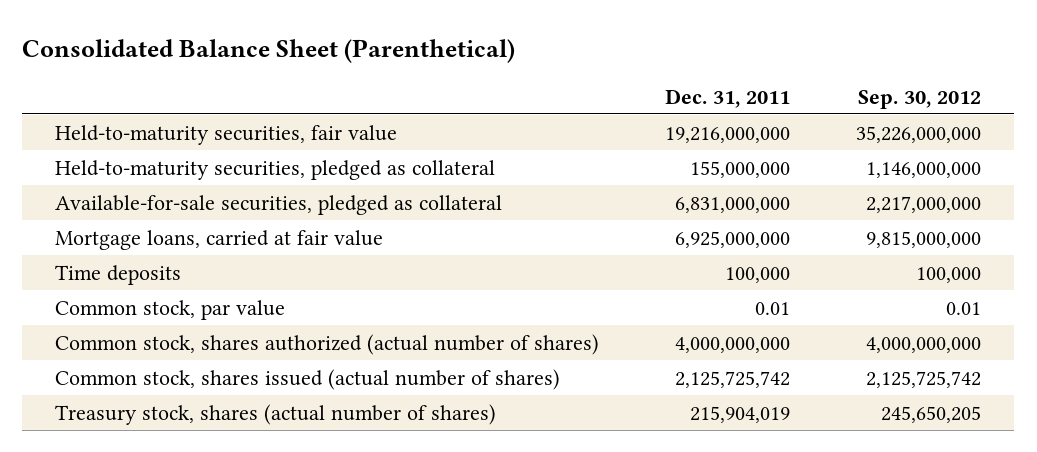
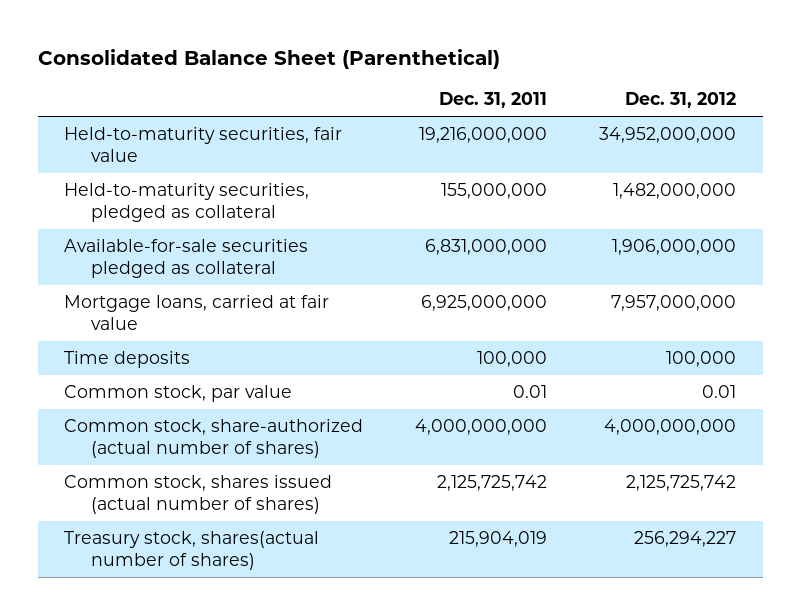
- | Dec. 31, 2011 | Sep. 30, 2012
+ | Dec. 31, 2011 | Dec. 31, 2012
- Available-for-sale securities, pledged as collateral | 6,831,000,000 | 2,217,000,000
+ Available-for-sale securities pledged as collateral | 6,831,000,000 | 1,906,000,000
- Common stock, shares authorized (actual number of shares) | 4,000,000,000 | 4,000,000,000
+ Common stock, share-authorized (actual number of shares) | 4,000,000,000 | 4,000,000,000
- Treasury stock, shares (actual number of shares) | 215,904,019 | 245,650,205
+ Treasury stock, shares(actual number of shares) | 215,904,019 | 256,294,227

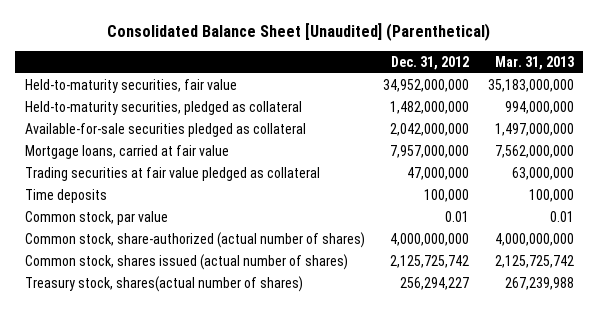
- Consolidated Balance Sheet (Parenthetical)
+ Consolidated Balance Sheet [Unaudited] (Parenthetical)
- | Dec. 31, 2011 | Dec. 31, 2012
+ | Dec. 31, 2012 | Mar. 31, 2013
- Available-for-sale securities pledged as collateral | 6,831,000,000 | 1,906,000,000
+ Available-for-sale securities pledged as collateral | 2,042,000,000 | 1,497,000,000
+ Trading securities at fair value pledged as collateral | 47,000,000 | 63,000,000

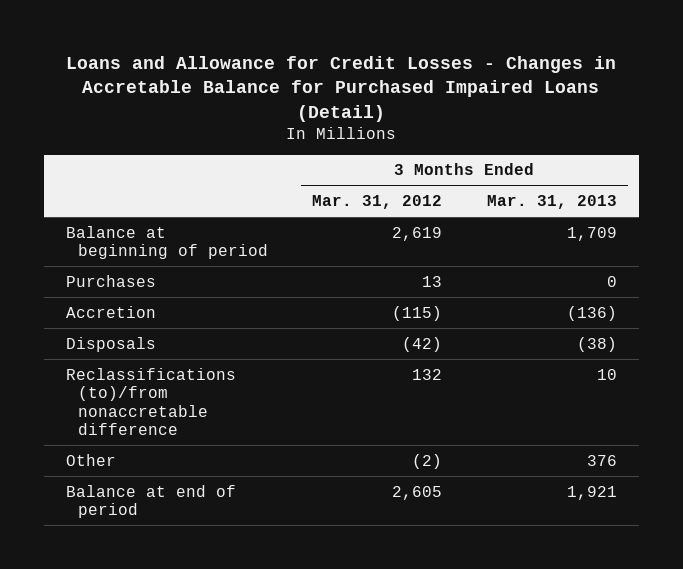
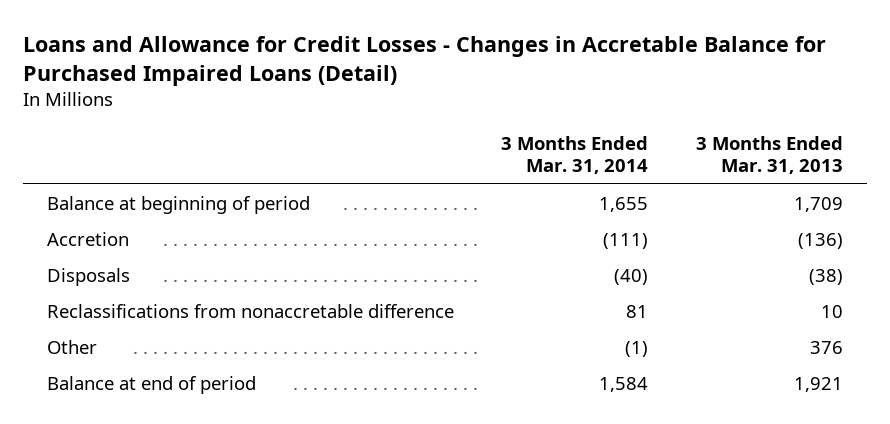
- | 3 Months Ended Mar. 31, 2012 | 3 Months Ended Mar. 31, 2013
+ | 3 Months Ended Mar. 31, 2014 | 3 Months Ended Mar. 31, 2013
- Purchases | 13 | 0
- Reclassifications (to)/from nonaccretable difference | 132 | 10
+ Reclassifications from nonaccretable difference | 81 | 10

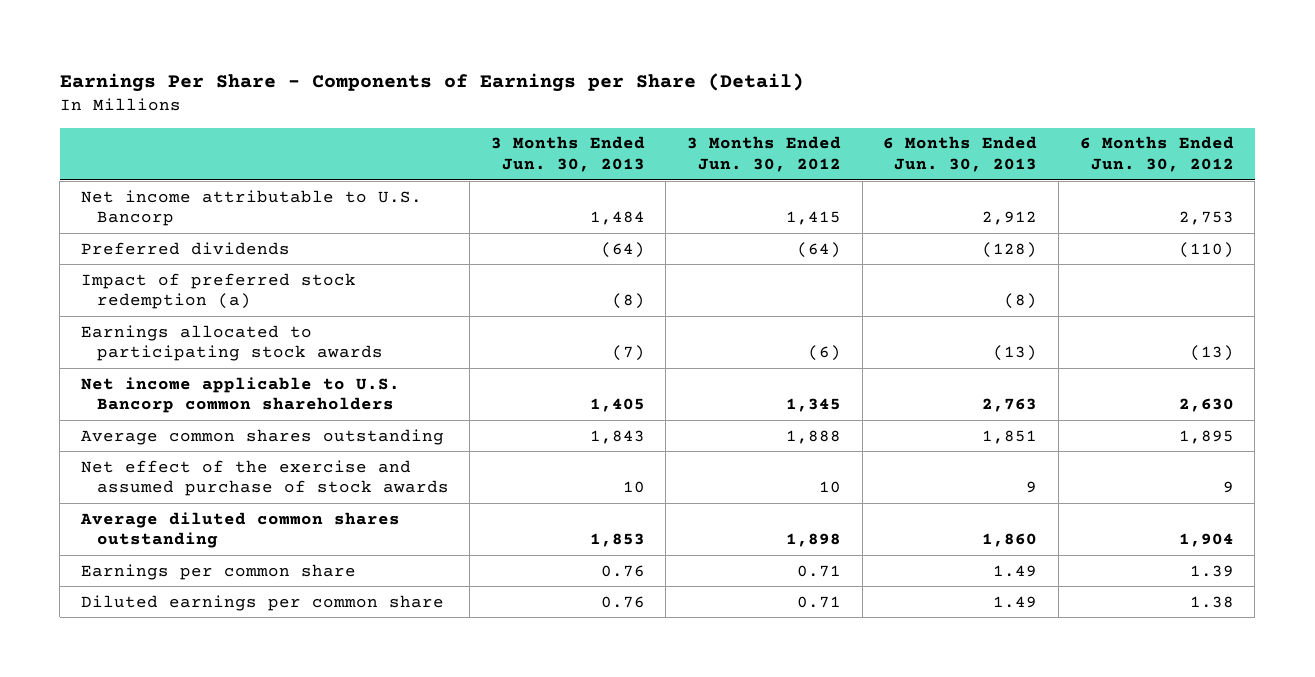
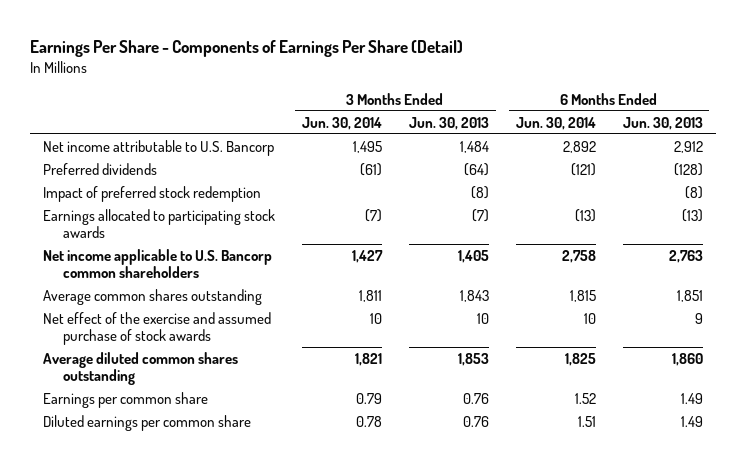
- Earnings Per Share - Components of Earnings per Share (Detail)
+ Earnings Per Share - Components of Earnings Per Share (Detail)
- | 3 Months Ended Jun. 30, 2013 | 3 Months Ended Jun. 30, 2012 | 6 Months Ended Jun. 30, 2013 | 6 Months Ended Jun. 30, 2012
+ | 3 Months Ended Jun. 30, 2014 | 3 Months Ended Jun. 30, 2013 | 6 Months Ended Jun. 30, 2014 | 6 Months Ended Jun. 30, 2013
- Impact of preferred stock redemption (a) | (8) | | (8) |
+ Impact of preferred stock redemption | | (8) | | (8)

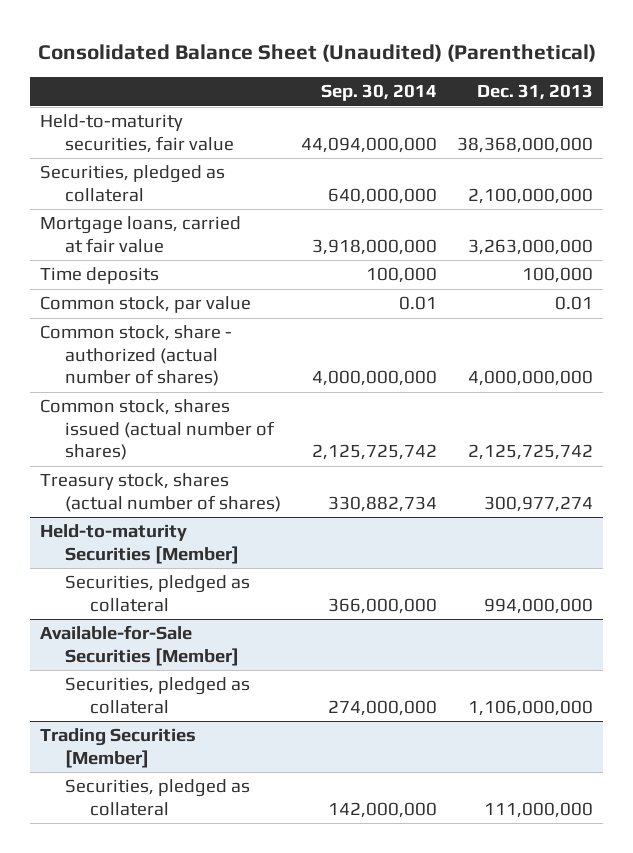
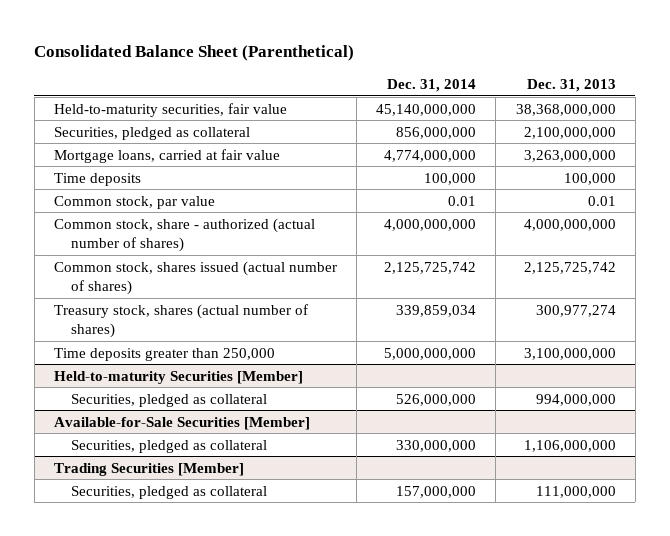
- Consolidated Balance Sheet (Unaudited) (Parenthetical)
+ Consolidated Balance Sheet (Parenthetical)
- | Sep. 30, 2014 | Dec. 31, 2013
+ | Dec. 31, 2014 | Dec. 31, 2013
+ Time deposits greater than 250,000 | 5,000,000,000 | 3,100,000,000

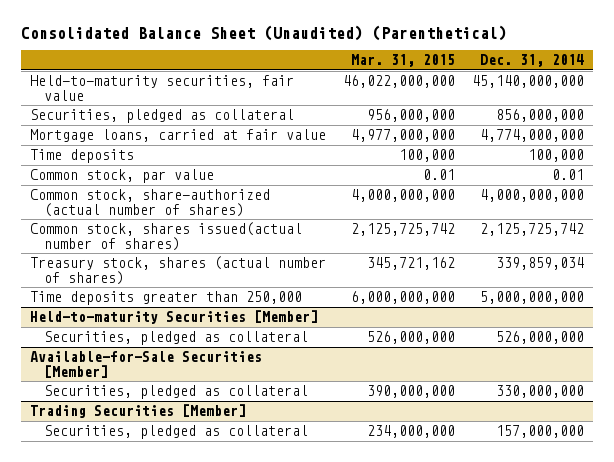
- Consolidated Balance Sheet (Parenthetical)
+ Consolidated Balance Sheet (Unaudited) (Parenthetical)
- | Dec. 31, 2014 | Dec. 31, 2013
+ | Mar. 31, 2015 | Dec. 31, 2014
- Common stock, share - authorized (actual number of shares) | 4,000,000,000 | 4,000,000,000
- Common stock, shares issued (actual number of shares) | 2,125,725,742 | 2,125,725,742
+ Common stock, share-authorized (actual number of shares) | 4,000,000,000 | 4,000,000,000
+ Common stock, shares issued(actual number of shares) | 2,125,725,742 | 2,125,725,742

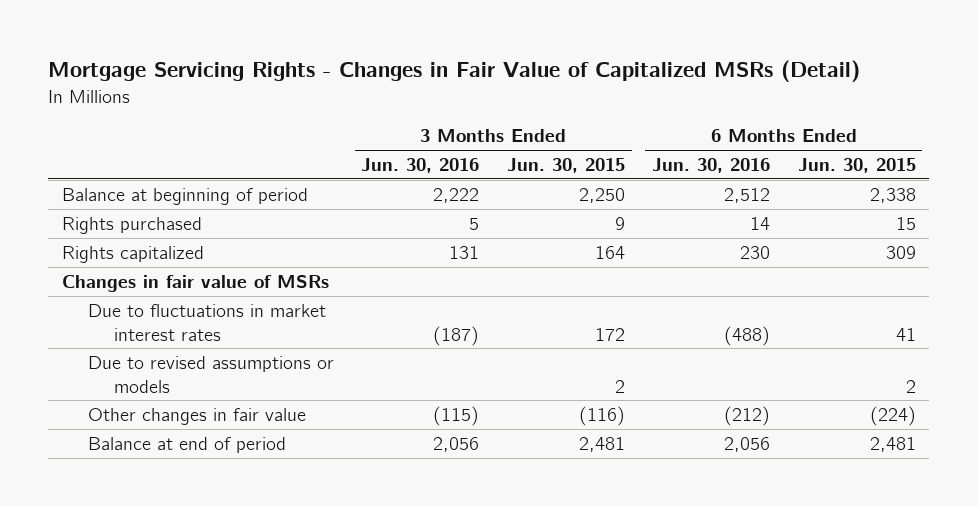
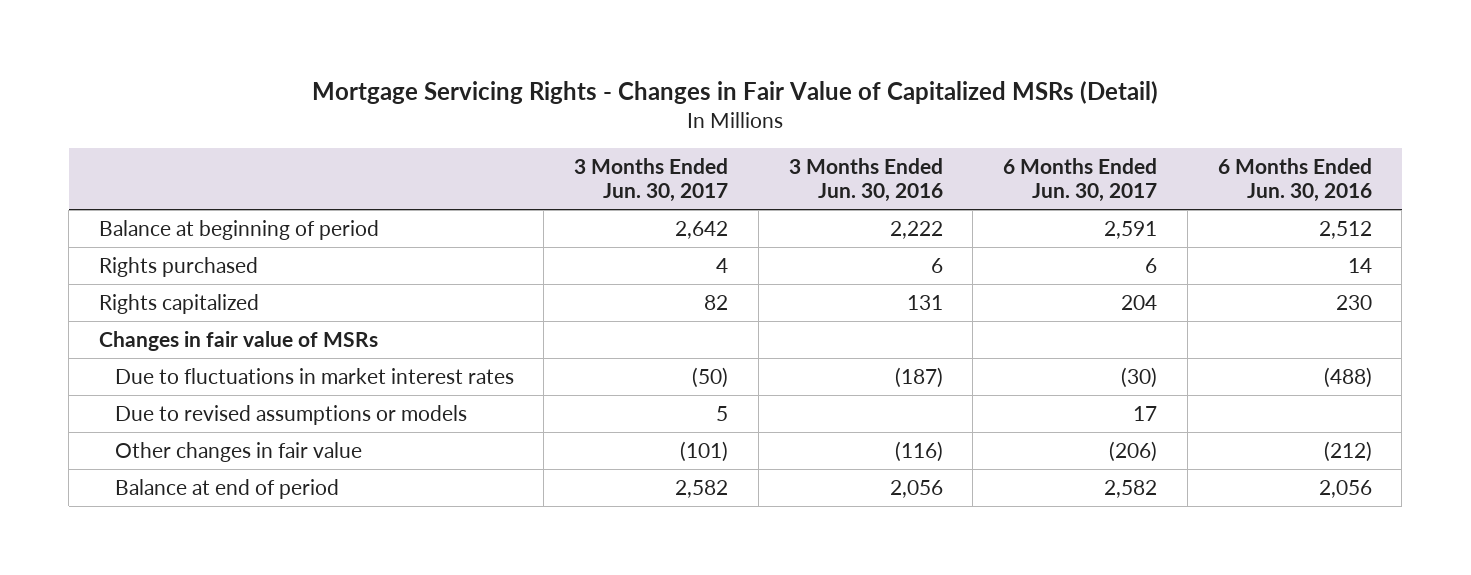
- | 3 Months Ended Jun. 30, 2016 | 3 Months Ended Jun. 30, 2015 | 6 Months Ended Jun. 30, 2016 | 6 Months Ended Jun. 30, 2015
+ | 3 Months Ended Jun. 30, 2017 | 3 Months Ended Jun. 30, 2016 | 6 Months Ended Jun. 30, 2017 | 6 Months Ended Jun. 30, 2016
- Rights purchased | 5 | 9 | 14 | 15
+ Rights purchased | 4 | 6 | 6 | 14
- Other changes in fair value | (115) | (116) | (212) | (224)
+ Other changes in fair value | (101) | (116) | (206) | (212)

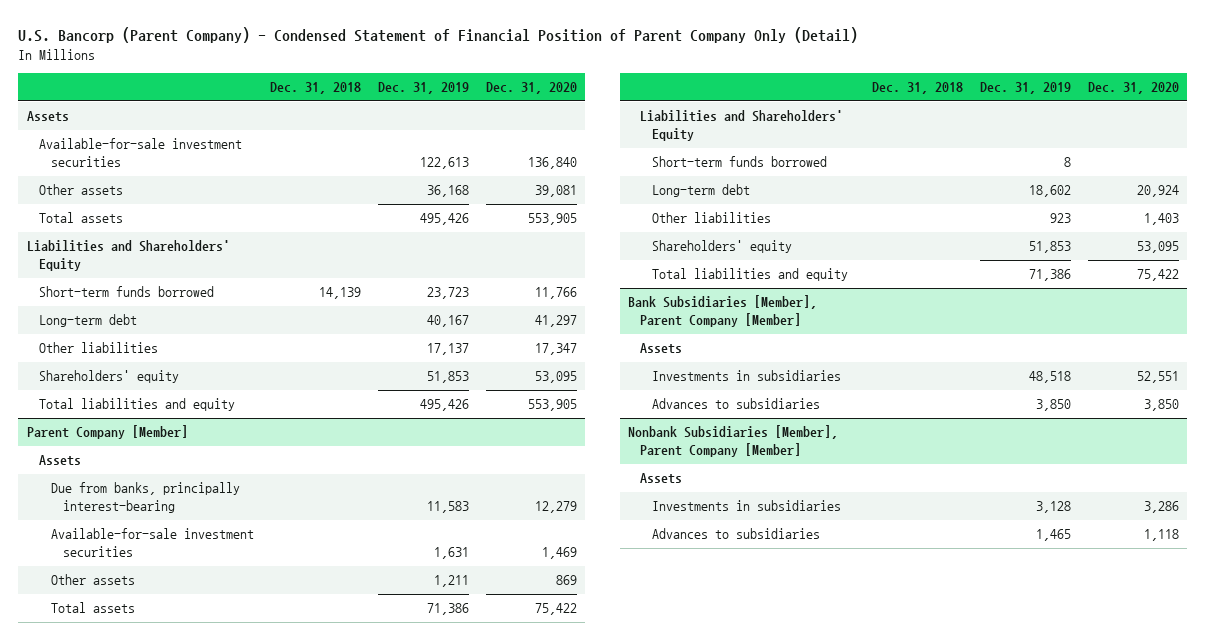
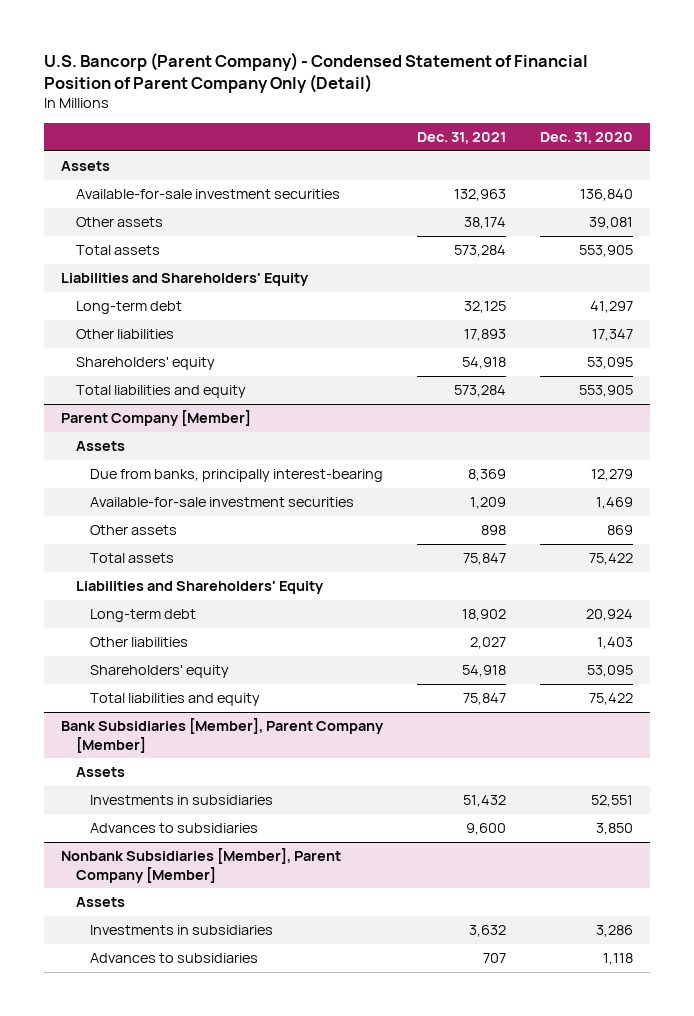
- | Dec. 31, 2018 | Dec. 31, 2019 | Dec. 31, 2020
+ | Dec. 31, 2021 | Dec. 31, 2020
- Short-term funds borrowed | 14,139 | 23,723 | 11,766
@ Parent Company [Member]
- Short-term funds borrowed | | 8 |

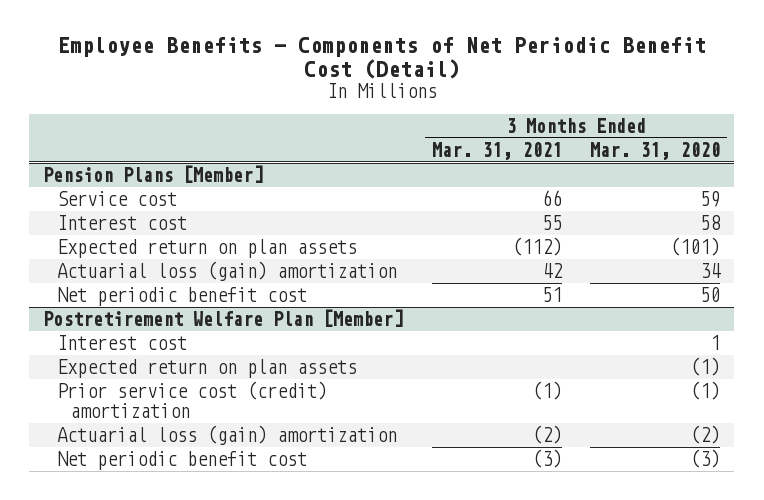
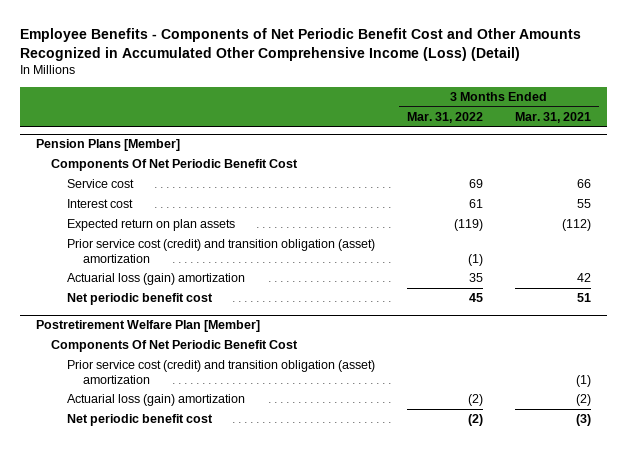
- Employee Benefits - Components of Net Periodic Benefit Cost (Detail)
+ Employee Benefits - Components of Net Periodic Benefit Cost and Other Amounts Recognized in Accumulated Other Comprehensive Income (Loss) (Detail)
- | 3 Months Ended Mar. 31, 2021 | 3 Months Ended Mar. 31, 2020
+ | 3 Months Ended Mar. 31, 2022 | 3 Months Ended Mar. 31, 2021
@ Pension Plans [Member]
+ Components Of Net Periodic Benefit Cost
+ Prior service cost (credit) and transition obligation (asset) amortization | (1) |
@ Postretirement Welfare Plan [Member]
- Interest cost | | 1
- Expected return on plan assets | | (1)
- Prior service cost (credit) amortization | (1) | (1)
+ Components Of Net Periodic Benefit Cost
+ Prior service cost (credit) and transition obligation (asset) amortization | | (1)

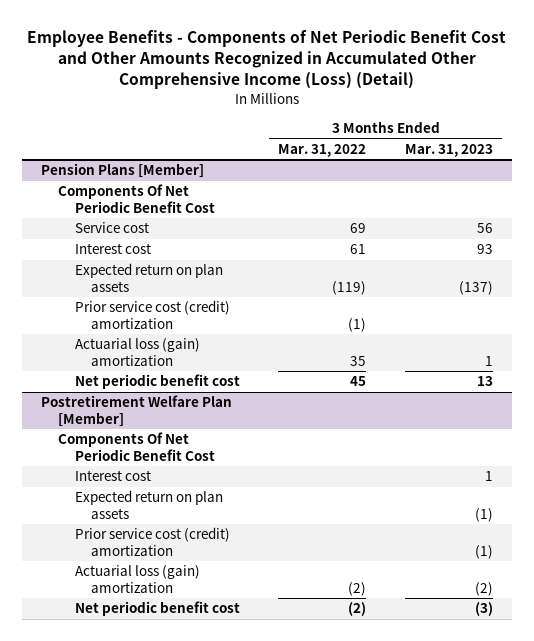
- | 3 Months Ended Mar. 31, 2022 | 3 Months Ended Mar. 31, 2021
+ | 3 Months Ended Mar. 31, 2022 | 3 Months Ended Mar. 31, 2023
@ Pension Plans [Member]
- Prior service cost (credit) and transition obligation (asset) amortization | (1) |
+ Prior service cost (credit) amortization | (1) |
@ Postretirement Welfare Plan [Member]
- Prior service cost (credit) and transition obligation (asset) amortization | | (1)
+ Interest cost | | 1
+ Expected return on plan assets | | (1)
+ Prior service cost (credit) amortization | | (1)

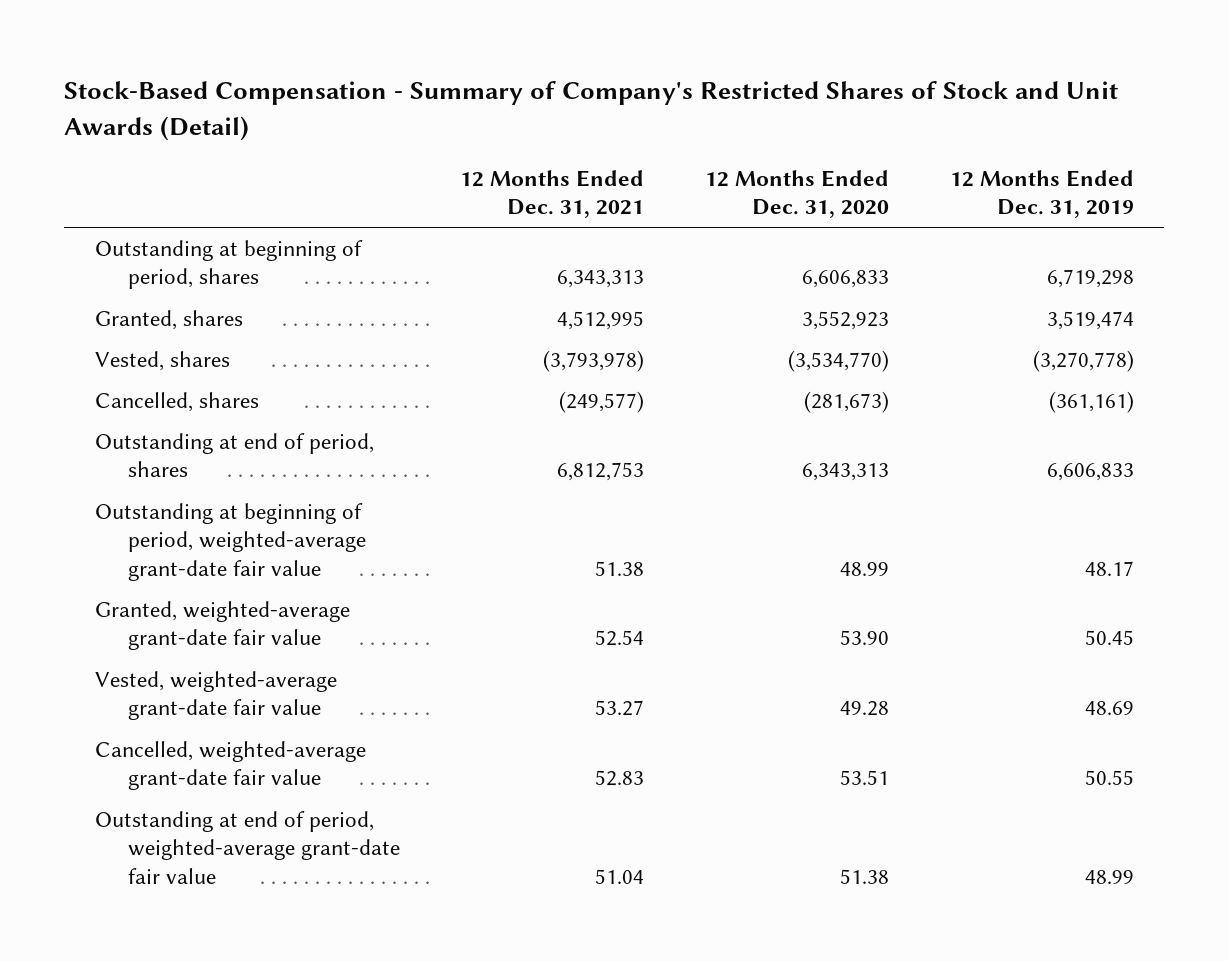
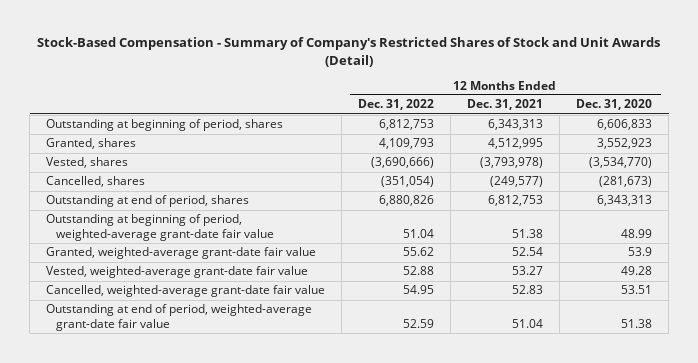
- | 12 Months Ended Dec. 31, 2021 | 12 Months Ended Dec. 31, 2020 | 12 Months Ended Dec. 31, 2019
+ | 12 Months Ended Dec. 31, 2022 | 12 Months Ended Dec. 31, 2021 | 12 Months Ended Dec. 31, 2020
- Granted, weighted-average grant-date fair value | 52.54 | 53.90 | 50.45
+ Granted, weighted-average grant-date fair value | 55.62 | 52.54 | 53.9

